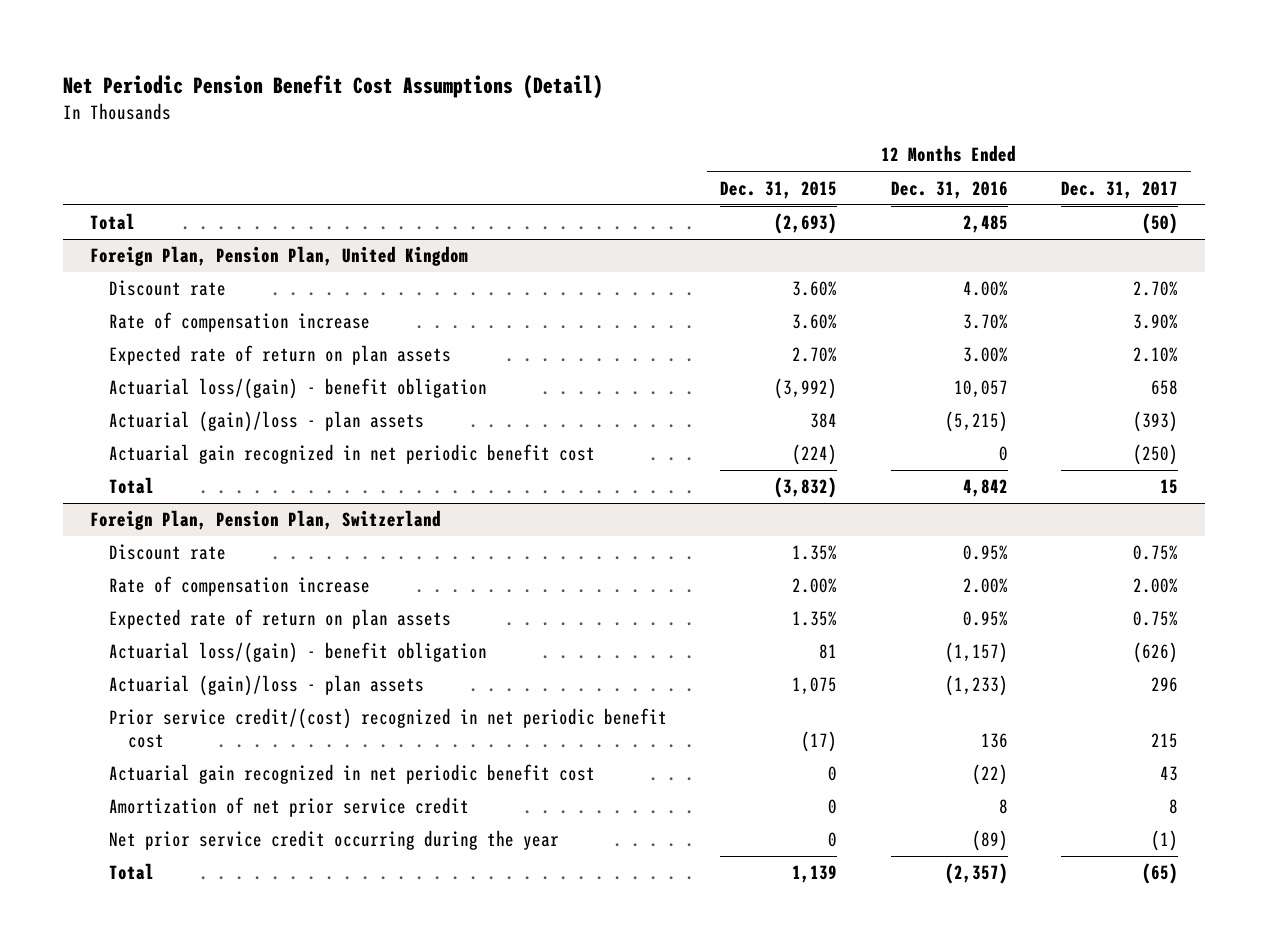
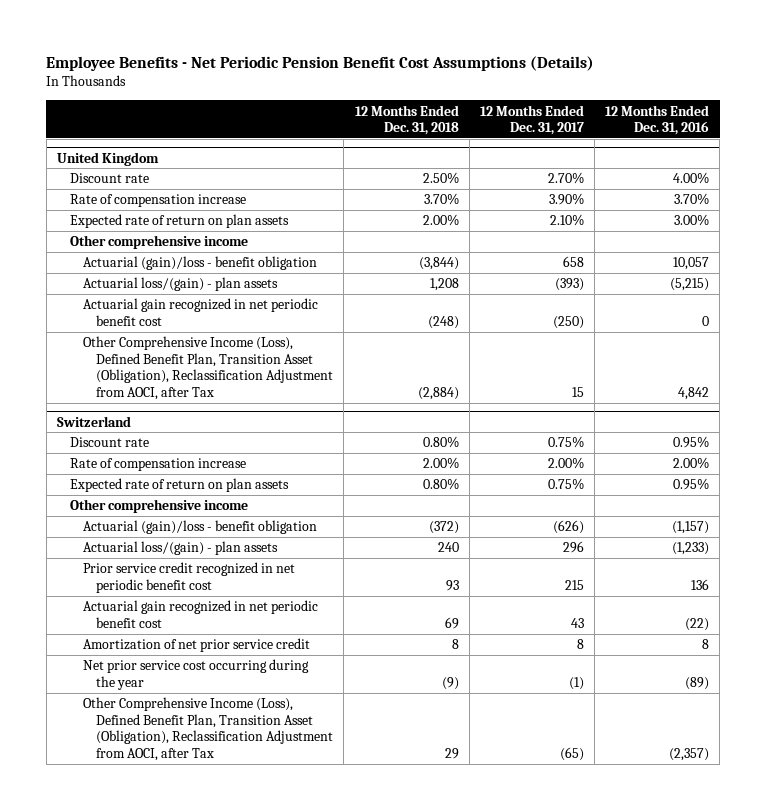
- Net Periodic Pension Benefit Cost Assumptions (Detail)
+ Employee Benefits - Net Periodic Pension Benefit Cost Assumptions (Details)
- | 12 Months Ended Dec. 31, 2015 | 12 Months Ended Dec. 31, 2016 | 12 Months Ended Dec. 31, 2017
+ | 12 Months Ended Dec. 31, 2018 | 12 Months Ended Dec. 31, 2017 | 12 Months Ended Dec. 31, 2016
- Total | (2,693) | 2,485 | (50)
- Foreign Plan, Pension Plan, United Kingdom
+ United Kingdom
- Actuarial loss/(gain) - benefit obligation | (3,992) | 10,057 | 658
- Actuarial (gain)/loss - plan assets | 384 | (5,215) | (393)
+ Other comprehensive income
+ Actuarial (gain)/loss - benefit obligation | (3,844) | 658 | 10,057
+ Actuarial loss/(gain) - plan assets | 1,208 | (393) | (5,215)
- Total | (3,832) | 4,842 | 15
- Foreign Plan, Pension Plan, Switzerland
+ Other Comprehensive Income (Loss), Defined Benefit Plan, Transition Asset (Obligation), Reclassification Adjustment from AOCI, after Tax | (2,884) | 15 | 4,842
+ Switzerland
- Actuarial loss/(gain) - benefit obligation | 81 | (1,157) | (626)
- Actuarial (gain)/loss - plan assets | 1,075 | (1,233) | 296
- Prior service credit/(cost) recognized in net periodic benefit cost | (17) | 136 | 215
+ Other comprehensive income
+ Actuarial (gain)/loss - benefit obligation | (372) | (626) | (1,157)
+ Actuarial loss/(gain) - plan assets | 240 | 296 | (1,233)
+ Prior service credit recognized in net periodic benefit cost | 93 | 215 | 136
- Net prior service credit occurring during the year | 0 | (89) | (1)
- Total | 1,139 | (2,357) | (65)
+ Net prior service cost occurring during the year | (9) | (1) | (89)
+ Other Comprehensive Income (Loss), Defined Benefit Plan, Transition Asset (Obligation), Reclassification Adjustment from AOCI, after Tax | 29 | (65) | (2,357)

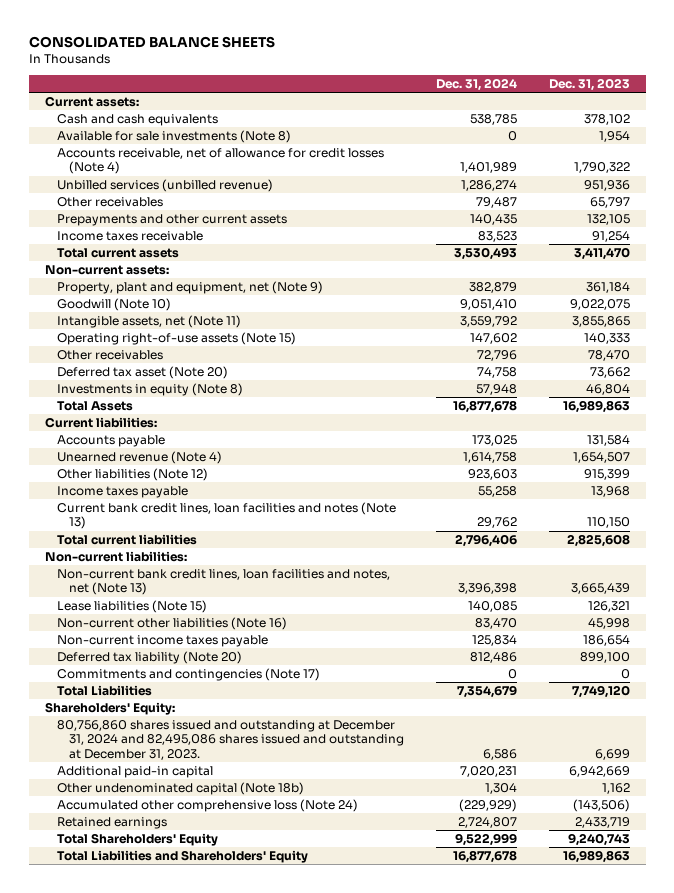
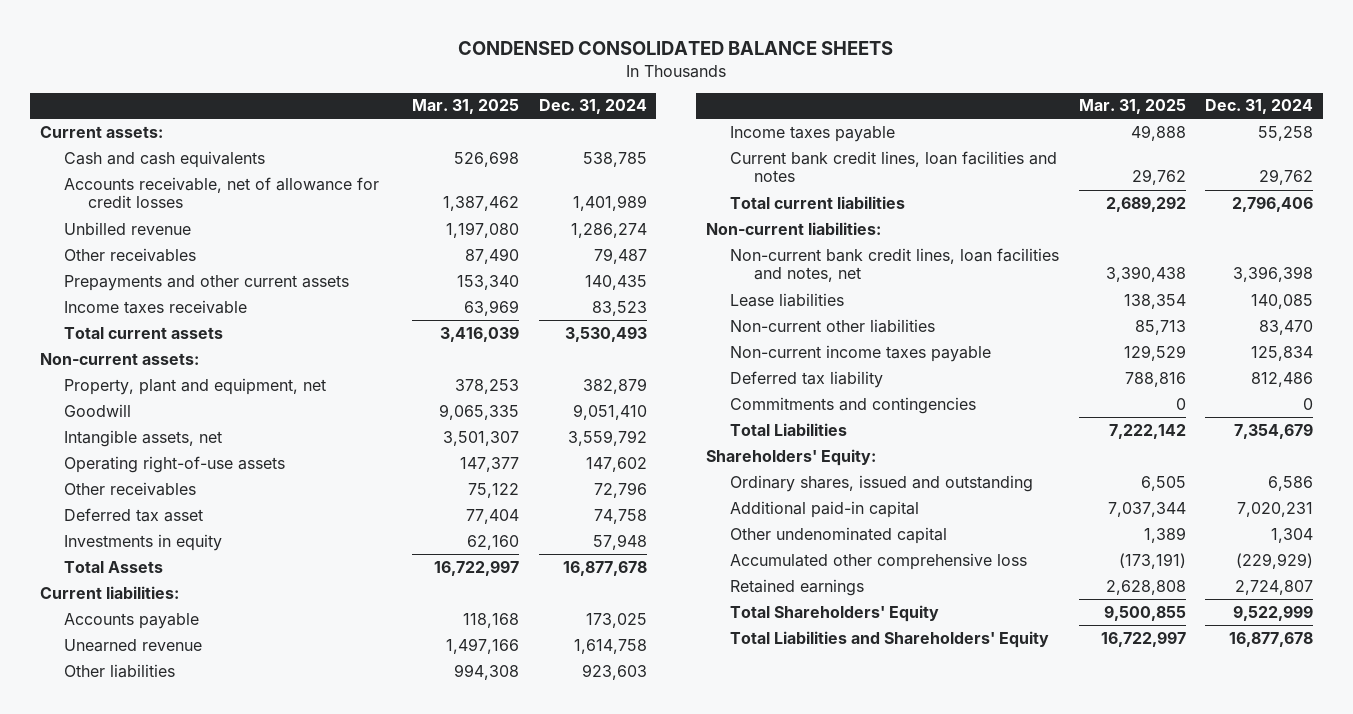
- CONSOLIDATED BALANCE SHEETS
+ CONDENSED CONSOLIDATED BALANCE SHEETS
- | Dec. 31, 2024 | Dec. 31, 2023
+ | Mar. 31, 2025 | Dec. 31, 2024
- Available for sale investments (Note 8) | 0 | 1,954
- Accounts receivable, net of allowance for credit losses (Note 4) | 1,401,989 | 1,790,322
- Unbilled services (unbilled revenue) | 1,286,274 | 951,936
+ Accounts receivable, net of allowance for credit losses | 1,387,462 | 1,401,989
+ Unbilled revenue | 1,197,080 | 1,286,274
- Property, plant and equipment, net (Note 9) | 382,879 | 361,184
- Goodwill (Note 10) | 9,051,410 | 9,022,075
- Intangible assets, net (Note 11) | 3,559,792 | 3,855,865
- Operating right-of-use assets (Note 15) | 147,602 | 140,333
+ Property, plant and equipment, net | 378,253 | 382,879
+ Goodwill | 9,065,335 | 9,051,410
+ Intangible assets, net | 3,501,307 | 3,559,792
+ Operating right-of-use assets | 147,377 | 147,602
- Deferred tax asset (Note 20) | 74,758 | 73,662
- Investments in equity (Note 8) | 57,948 | 46,804
+ Deferred tax asset | 77,404 | 74,758
+ Investments in equity | 62,160 | 57,948
- Unearned revenue (Note 4) | 1,614,758 | 1,654,507
- Other liabilities (Note 12) | 923,603 | 915,399
+ Unearned revenue | 1,497,166 | 1,614,758
+ Other liabilities | 994,308 | 923,603
- Current bank credit lines, loan facilities and notes (Note 13) | 29,762 | 110,150
+ Current bank credit lines, loan facilities and notes | 29,762 | 29,762
- Non-current bank credit lines, loan facilities and notes, net (Note 13) | 3,396,398 | 3,665,439
- Lease liabilities (Note 15) | 140,085 | 126,321
- Non-current other liabilities (Note 16) | 83,470 | 45,998
+ Non-current bank credit lines, loan facilities and notes, net | 3,390,438 | 3,396,398
+ Lease liabilities | 138,354 | 140,085
+ Non-current other liabilities | 85,713 | 83,470
- Deferred tax liability (Note 20) | 812,486 | 899,100
- Commitments and contingencies (Note 17) | 0 | 0
+ Deferred tax liability | 788,816 | 812,486
+ Commitments and contingencies | 0 | 0
- 80,756,860 shares issued and outstanding at December 31, 2024 and 82,495,086 shares issued and outstanding at December 31, 2023. | 6,586 | 6,699
+ Ordinary shares, issued and outstanding | 6,505 | 6,586
- Other undenominated capital (Note 18b) | 1,304 | 1,162
- Accumulated other comprehensive loss (Note 24) | (229,929) | (143,506)
+ Other undenominated capital | 1,389 | 1,304
+ Accumulated other comprehensive loss | (173,191) | (229,929)

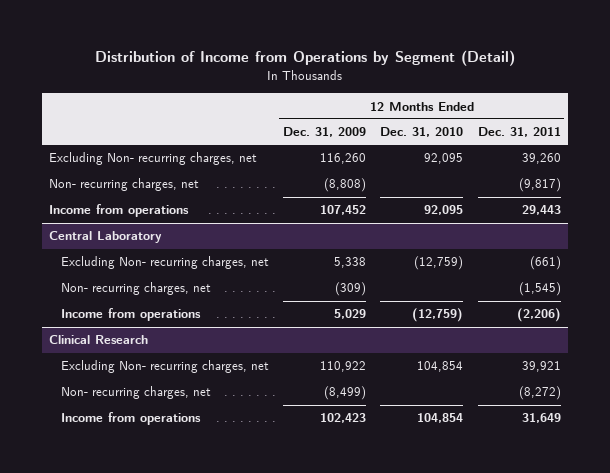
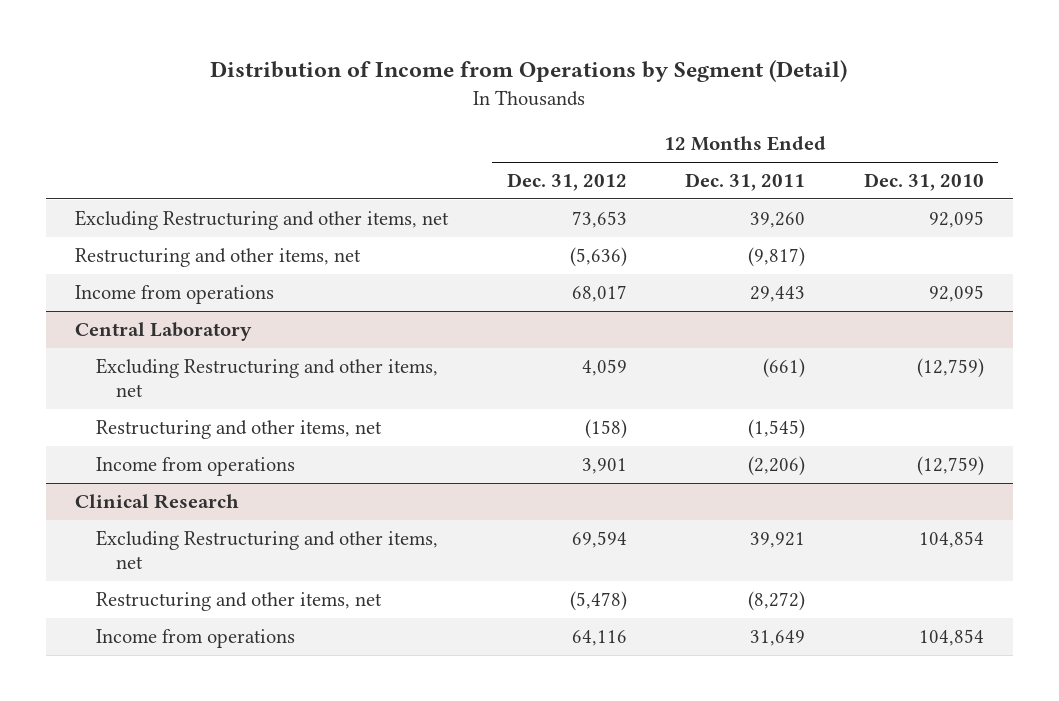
- | 12 Months Ended Dec. 31, 2009 | 12 Months Ended Dec. 31, 2010 | 12 Months Ended Dec. 31, 2011
+ | 12 Months Ended Dec. 31, 2012 | 12 Months Ended Dec. 31, 2011 | 12 Months Ended Dec. 31, 2010
- Excluding Non- recurring charges, net | 116,260 | 92,095 | 39,260
- Non- recurring charges, net | (8,808) | | (9,817)
+ Excluding Restructuring and other items, net | 73,653 | 39,260 | 92,095
+ Restructuring and other items, net | (5,636) | (9,817) |
@ Central Laboratory
- Excluding Non- recurring charges, net | 5,338 | (12,759) | (661)
- Non- recurring charges, net | (309) | | (1,545)
+ Excluding Restructuring and other items, net | 4,059 | (661) | (12,759)
+ Restructuring and other items, net | (158) | (1,545) |
@ Clinical Research
- Excluding Non- recurring charges, net | 110,922 | 104,854 | 39,921
- Non- recurring charges, net | (8,499) | | (8,272)
+ Excluding Restructuring and other items, net | 69,594 | 39,921 | 104,854
+ Restructuring and other items, net | (5,478) | (8,272) |

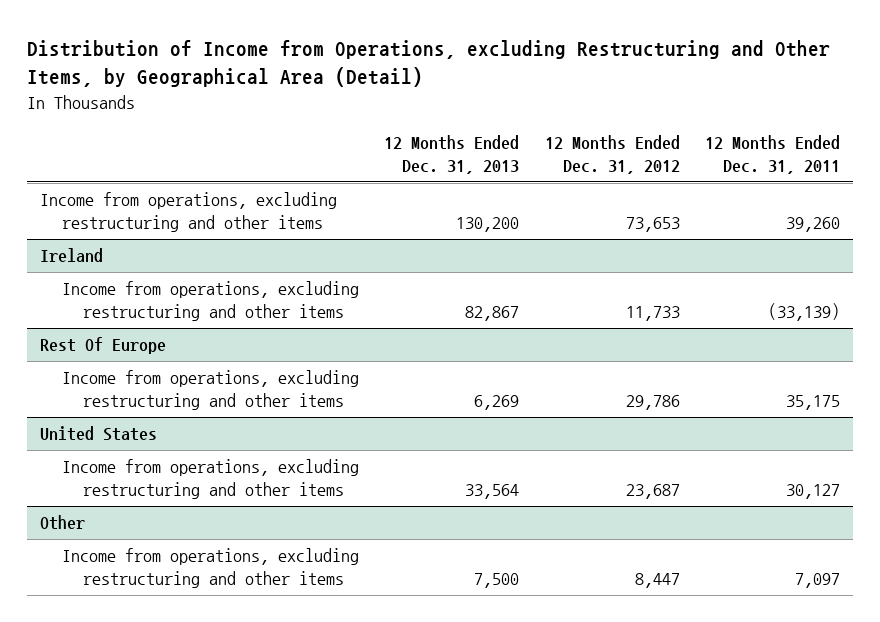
- Distribution of Income from Operations by Segment (Detail)
+ Distribution of Income from Operations, excluding Restructuring and Other Items, by Geographical Area (Detail)
- | 12 Months Ended Dec. 31, 2012 | 12 Months Ended Dec. 31, 2011 | 12 Months Ended Dec. 31, 2010
+ | 12 Months Ended Dec. 31, 2013 | 12 Months Ended Dec. 31, 2012 | 12 Months Ended Dec. 31, 2011
- Excluding Restructuring and other items, net | 73,653 | 39,260 | 92,095
- Restructuring and other items, net | (5,636) | (9,817) |
- Income from operations | 68,017 | 29,443 | 92,095
- Central Laboratory
- Excluding Restructuring and other items, net | 4,059 | (661) | (12,759)
- Restructuring and other items, net | (158) | (1,545) |
- Income from operations | 3,901 | (2,206) | (12,759)
- Clinical Research
- Excluding Restructuring and other items, net | 69,594 | 39,921 | 104,854
- Restructuring and other items, net | (5,478) | (8,272) |
- Income from operations | 64,116 | 31,649 | 104,854
+ Income from operations, excluding restructuring and other items | 130,200 | 73,653 | 39,260
+ Ireland
+ Income from operations, excluding restructuring and other items | 82,867 | 11,733 | (33,139)
+ Rest Of Europe
+ Income from operations, excluding restructuring and other items | 6,269 | 29,786 | 35,175
+ United States
+ Income from operations, excluding restructuring and other items | 33,564 | 23,687 | 30,127
+ Other
+ Income from operations, excluding restructuring and other items | 7,500 | 8,447 | 7,097

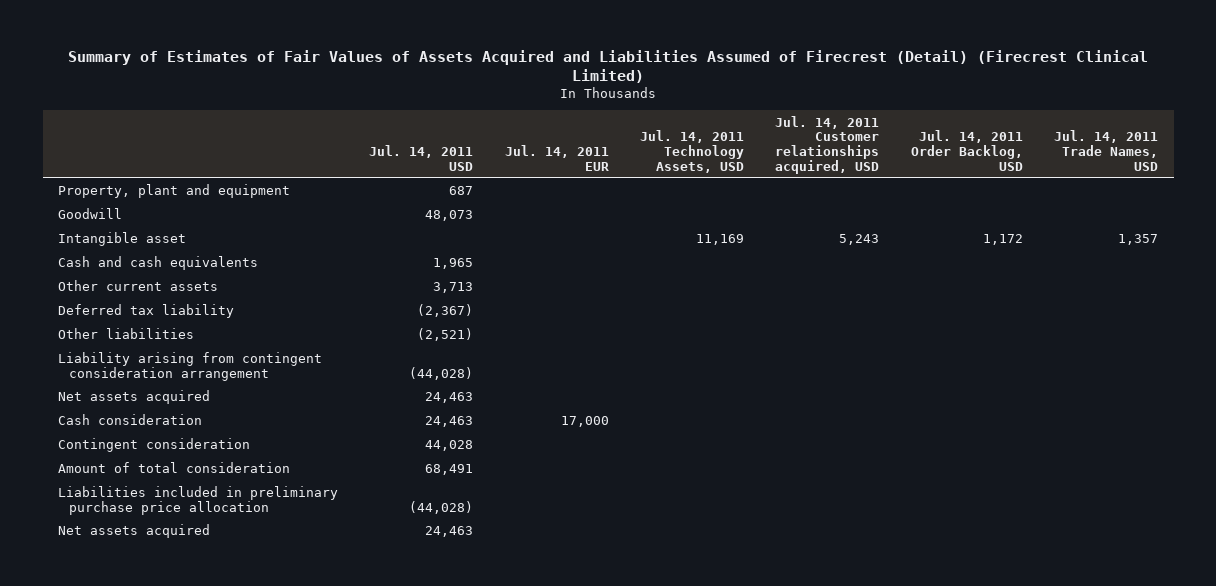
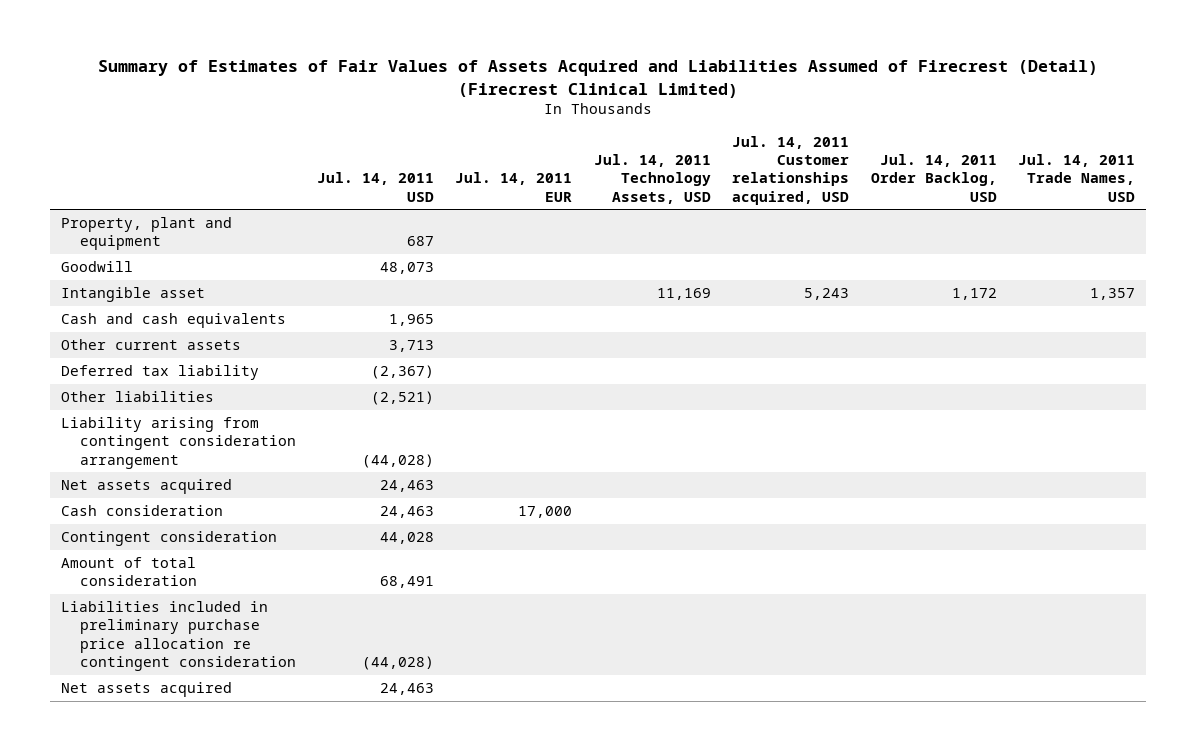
- Liabilities included in preliminary purchase price allocation | (44,028) | | | | |
+ Liabilities included in preliminary purchase price allocation re contingent consideration | (44,028) | | | | |

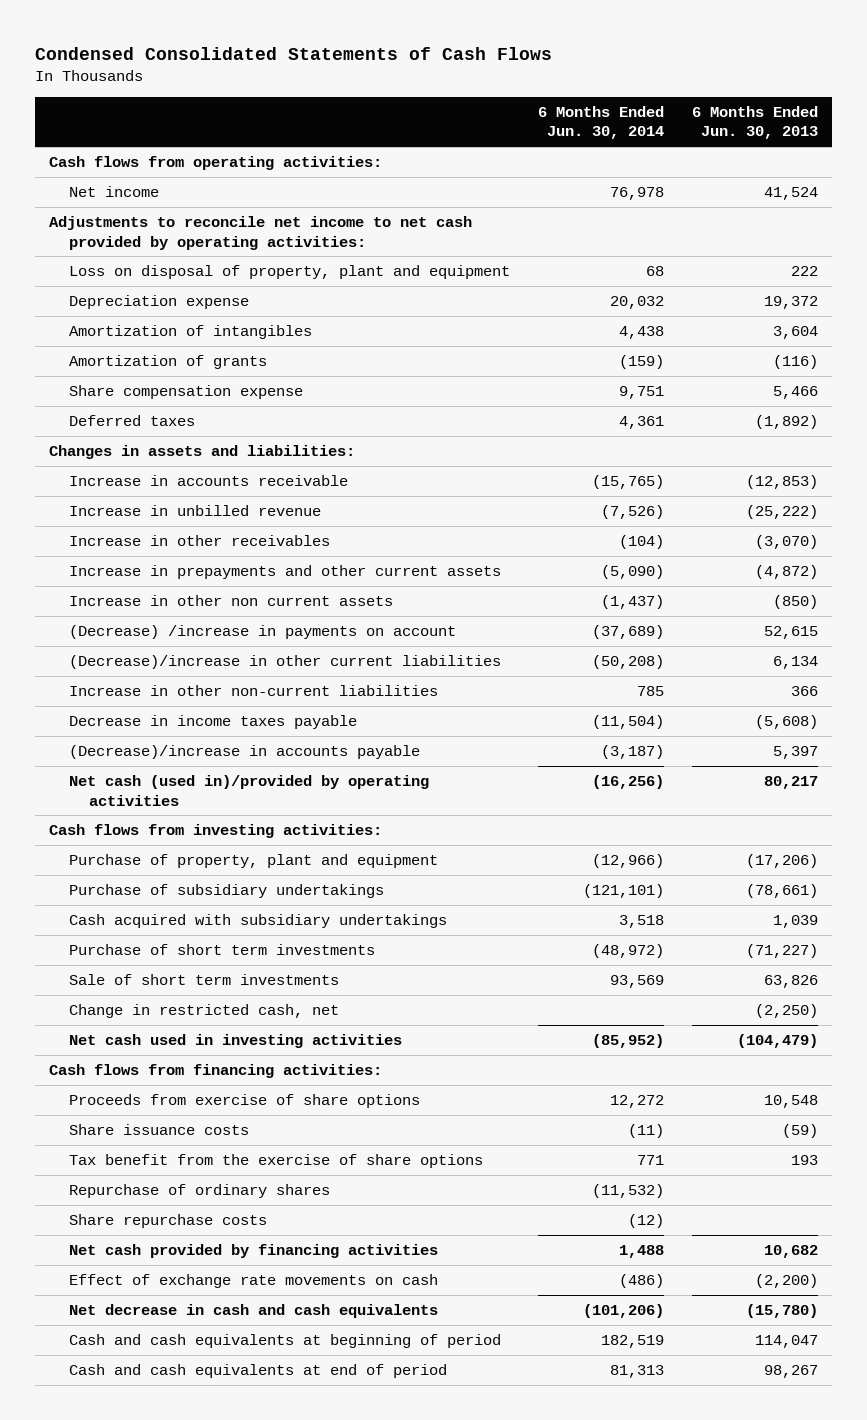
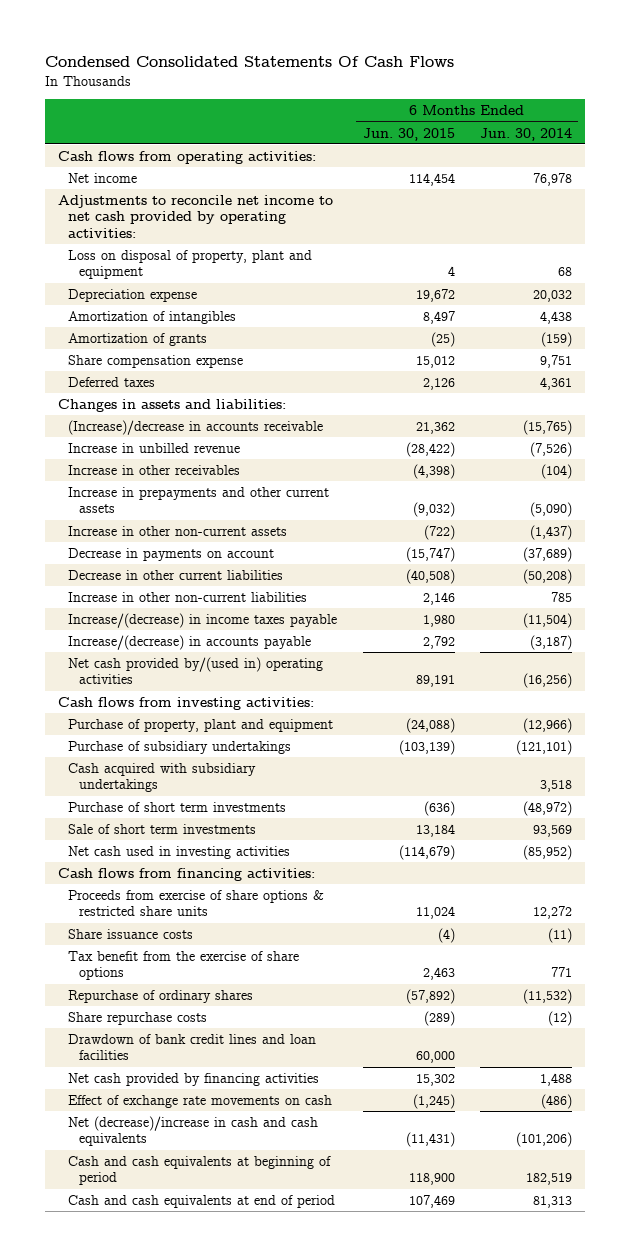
- Condensed Consolidated Statements of Cash Flows
+ Condensed Consolidated Statements Of Cash Flows
- | 6 Months Ended Jun. 30, 2014 | 6 Months Ended Jun. 30, 2013
+ | 6 Months Ended Jun. 30, 2015 | 6 Months Ended Jun. 30, 2014
- Increase in accounts receivable | (15,765) | (12,853)
+ (Increase)/decrease in accounts receivable | 21,362 | (15,765)
- Increase in other non current assets | (1,437) | (850)
- (Decrease) /increase in payments on account | (37,689) | 52,615
- (Decrease)/increase in other current liabilities | (50,208) | 6,134
+ Increase in other non-current assets | (722) | (1,437)
+ Decrease in payments on account | (15,747) | (37,689)
+ Decrease in other current liabilities | (40,508) | (50,208)
- Decrease in income taxes payable | (11,504) | (5,608)
- (Decrease)/increase in accounts payable | (3,187) | 5,397
- Net cash (used in)/provided by operating activities | (16,256) | 80,217
+ Increase/(decrease) in income taxes payable | 1,980 | (11,504)
+ Increase/(decrease) in accounts payable | 2,792 | (3,187)
+ Net cash provided by/(used in) operating activities | 89,191 | (16,256)
- Change in restricted cash, net | | (2,250)
- Proceeds from exercise of share options | 12,272 | 10,548
+ Proceeds from exercise of share options & restricted share units | 11,024 | 12,272
+ Drawdown of bank credit lines and loan facilities | 60,000 |
- Net decrease in cash and cash equivalents | (101,206) | (15,780)
+ Net (decrease)/increase in cash and cash equivalents | (11,431) | (101,206)

